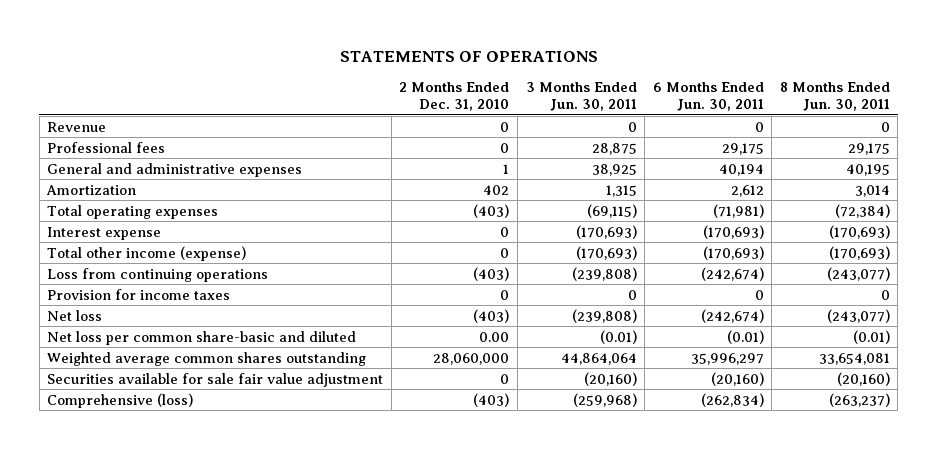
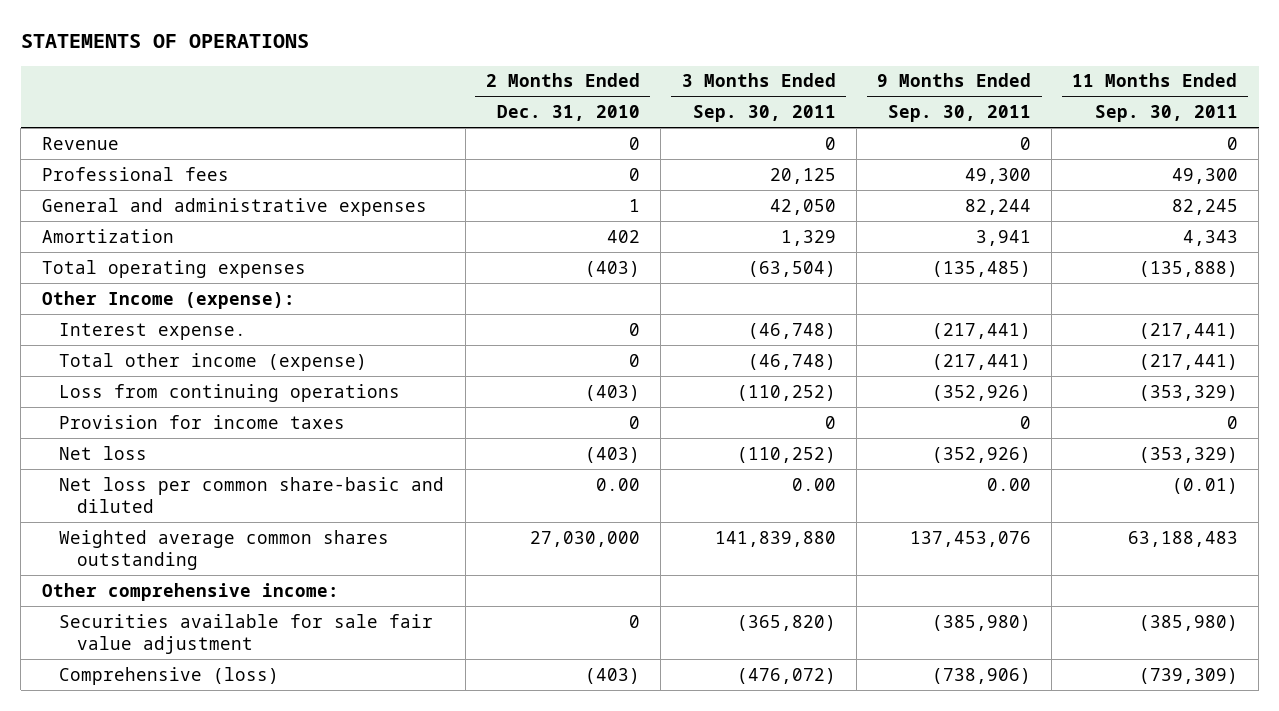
- | 2 Months Ended Dec. 31, 2010 | 3 Months Ended Jun. 30, 2011 | 6 Months Ended Jun. 30, 2011 | 8 Months Ended Jun. 30, 2011
+ | 2 Months Ended Dec. 31, 2010 | 3 Months Ended Sep. 30, 2011 | 9 Months Ended Sep. 30, 2011 | 11 Months Ended Sep. 30, 2011
- Interest expense | 0 | (170,693) | (170,693) | (170,693)
+ Other Income (expense):
+ Interest expense. | 0 | (46,748) | (217,441) | (217,441)
- Weighted average common shares outstanding | 28,060,000 | 44,864,064 | 35,996,297 | 33,654,081
+ Weighted average common shares outstanding | 27,030,000 | 141,839,880 | 137,453,076 | 63,188,483
+ Other comprehensive income:

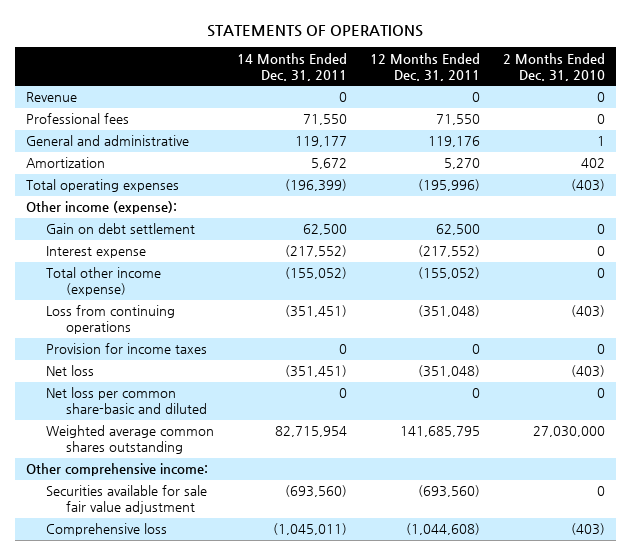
- | 2 Months Ended Dec. 31, 2010 | 3 Months Ended Sep. 30, 2011 | 9 Months Ended Sep. 30, 2011 | 11 Months Ended Sep. 30, 2011
+ | 14 Months Ended Dec. 31, 2011 | 12 Months Ended Dec. 31, 2011 | 2 Months Ended Dec. 31, 2010
- General and administrative expenses | 1 | 42,050 | 82,244 | 82,245
+ General and administrative | 119,177 | 119,176 | 1
- Other Income (expense):
- Interest expense. | 0 | (46,748) | (217,441) | (217,441)
+ Other income (expense):
+ Gain on debt settlement | 62,500 | 62,500 | 0
+ Interest expense | (217,552) | (217,552) | 0
- Net loss per common share-basic and diluted | 0.00 | 0.00 | 0.00 | (0.01)
+ Net loss per common share-basic and diluted | 0 | 0 | 0
- Comprehensive (loss) | (403) | (476,072) | (738,906) | (739,309)
+ Comprehensive loss | (1,045,011) | (1,044,608) | (403)

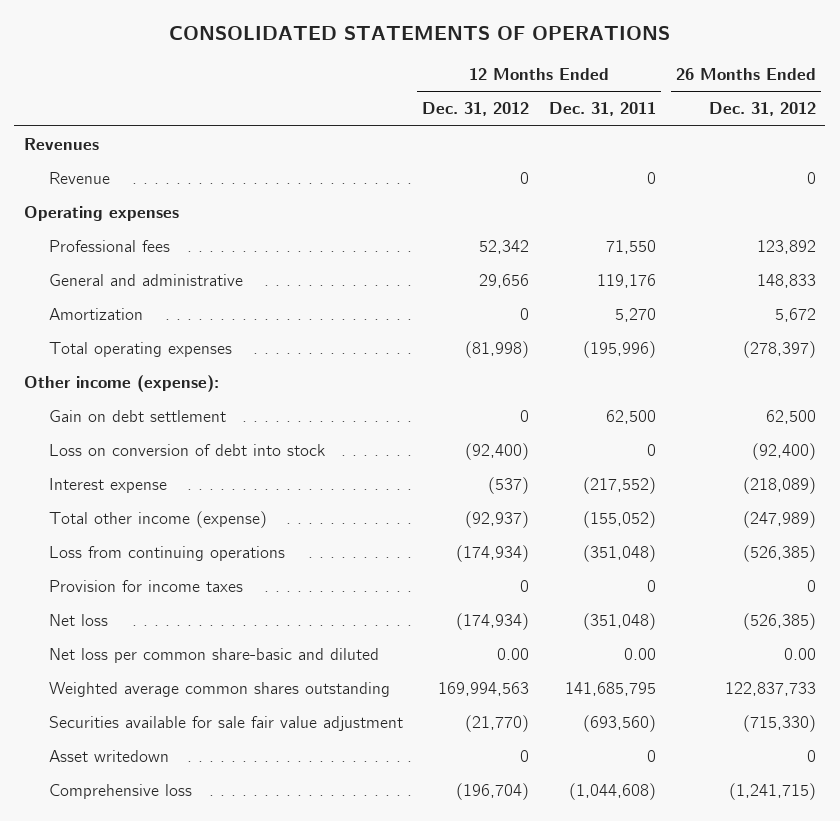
- STATEMENTS OF OPERATIONS
+ CONSOLIDATED STATEMENTS OF OPERATIONS
- | 14 Months Ended Dec. 31, 2011 | 12 Months Ended Dec. 31, 2011 | 2 Months Ended Dec. 31, 2010
+ | 12 Months Ended Dec. 31, 2012 | 12 Months Ended Dec. 31, 2011 | 26 Months Ended Dec. 31, 2012
+ Revenues
+ Operating expenses
+ Loss on conversion of debt into stock | (92,400) | 0 | (92,400)
- Net loss per common share-basic and diluted | 0 | 0 | 0
+ Net loss per common share-basic and diluted | 0.00 | 0.00 | 0.00
- Other comprehensive income:
+ Asset writedown | 0 | 0 | 0

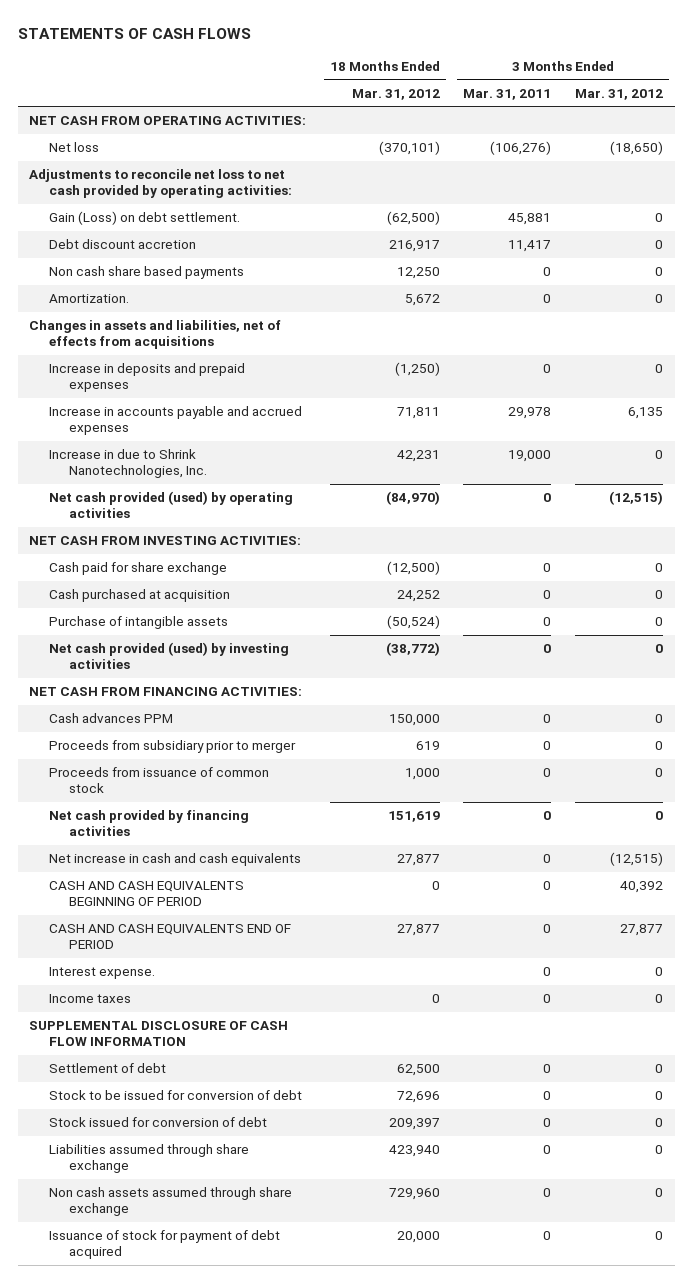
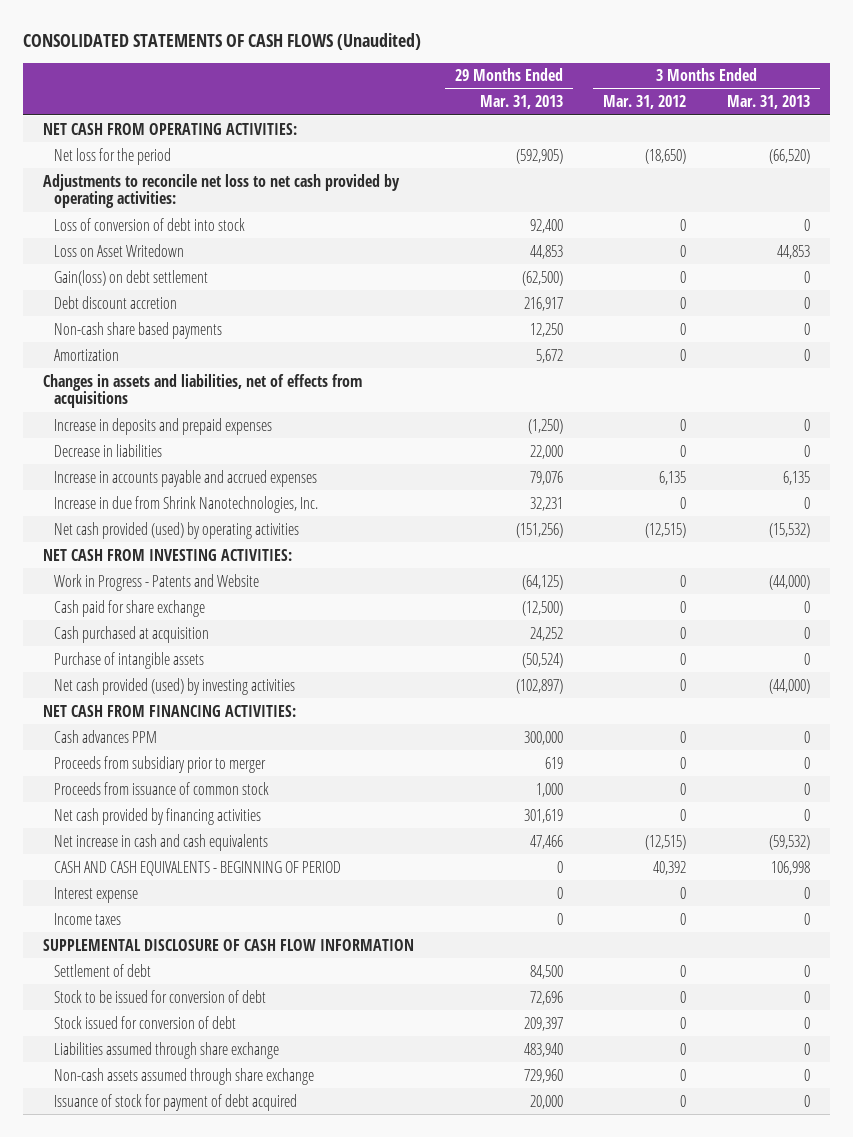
- STATEMENTS OF CASH FLOWS
+ CONSOLIDATED STATEMENTS OF CASH FLOWS (Unaudited)
- | 18 Months Ended Mar. 31, 2012 | 3 Months Ended Mar. 31, 2011 | 3 Months Ended Mar. 31, 2012
+ | 29 Months Ended Mar. 31, 2013 | 3 Months Ended Mar. 31, 2012 | 3 Months Ended Mar. 31, 2013
- Net loss | (370,101) | (106,276) | (18,650)
+ Net loss for the period | (592,905) | (18,650) | (66,520)
- Gain (Loss) on debt settlement. | (62,500) | 45,881 | 0
+ Loss of conversion of debt into stock | 92,400 | 0 | 0
+ Loss on Asset Writedown | 44,853 | 0 | 44,853
+ Gain(loss) on debt settlement | (62,500) | 0 | 0
- Non cash share based payments | 12,250 | 0 | 0
- Amortization. | 5,672 | 0 | 0
+ Non-cash share based payments | 12,250 | 0 | 0
+ Amortization | 5,672 | 0 | 0
+ Decrease in liabilities | 22,000 | 0 | 0
- Increase in due to Shrink Nanotechnologies, Inc. | 42,231 | 19,000 | 0
+ Increase in due from Shrink Nanotechnologies, Inc. | 32,231 | 0 | 0
+ Work in Progress - Patents and Website | (64,125) | 0 | (44,000)
- CASH AND CASH EQUIVALENTS BEGINNING OF PERIOD | 0 | 0 | 40,392
- CASH AND CASH EQUIVALENTS END OF PERIOD | 27,877 | 0 | 27,877
- Interest expense. | | 0 | 0
+ CASH AND CASH EQUIVALENTS - BEGINNING OF PERIOD | 0 | 40,392 | 106,998
+ Interest expense | 0 | 0 | 0
- Non cash assets assumed through share exchange | 729,960 | 0 | 0
+ Non-cash assets assumed through share exchange | 729,960 | 0 | 0

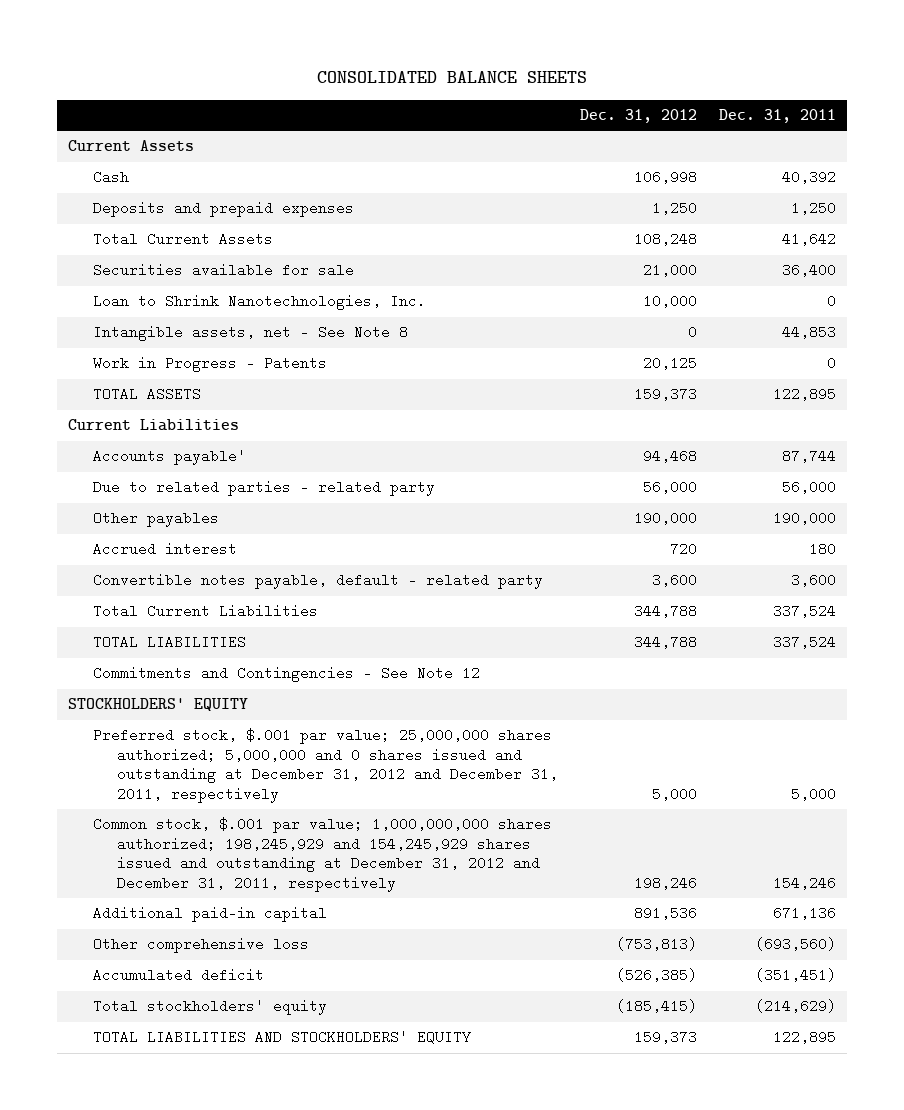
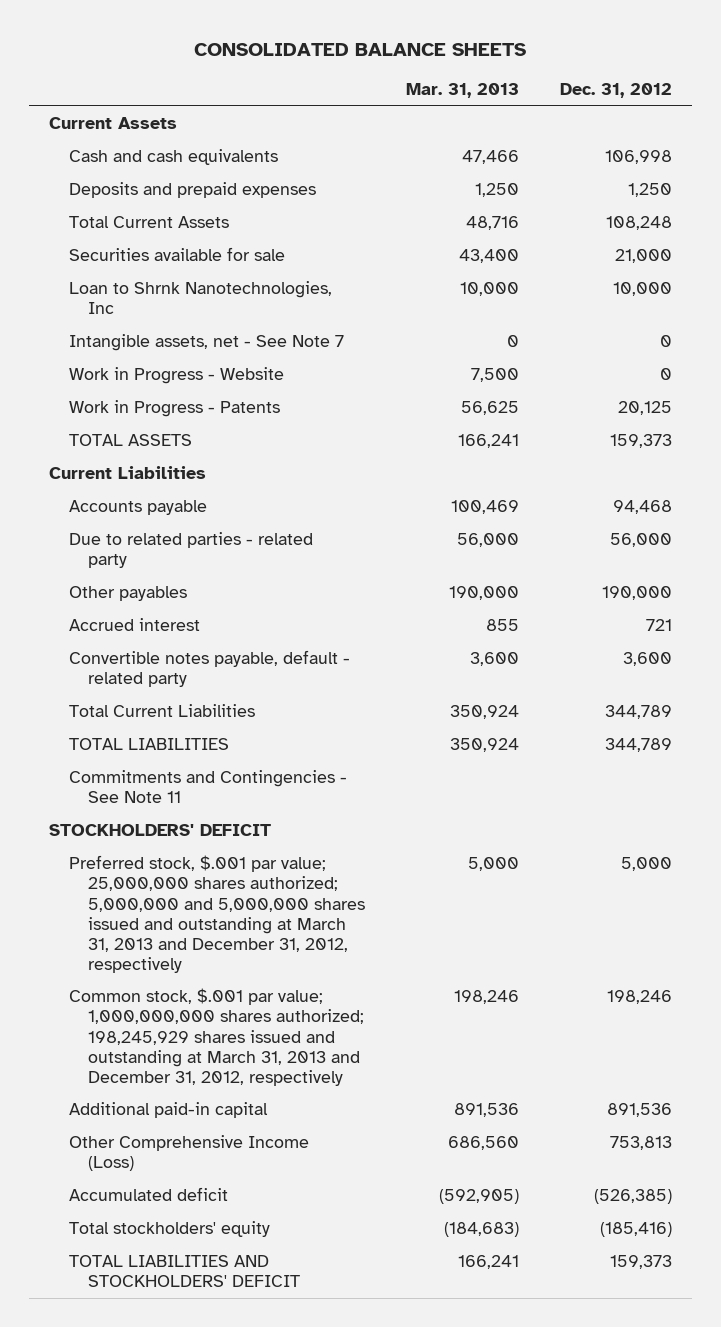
- | Dec. 31, 2012 | Dec. 31, 2011
+ | Mar. 31, 2013 | Dec. 31, 2012
- Cash | 106,998 | 40,392
+ Cash and cash equivalents | 47,466 | 106,998
- Loan to Shrink Nanotechnologies, Inc. | 10,000 | 0
- Intangible assets, net - See Note 8 | 0 | 44,853
+ Loan to Shrnk Nanotechnologies, Inc | 10,000 | 10,000
+ Intangible assets, net - See Note 7 | 0 | 0
+ Work in Progress - Website | 7,500 | 0
- Accounts payable' | 94,468 | 87,744
+ Accounts payable | 100,469 | 94,468
- Accrued interest | 720 | 180
+ Accrued interest | 855 | 721
- Total Current Liabilities | 344,788 | 337,524
- TOTAL LIABILITIES | 344,788 | 337,524
- Commitments and Contingencies - See Note 12
- STOCKHOLDERS' EQUITY
- Preferred stock, $.001 par value; 25,000,000 shares authorized; 5,000,000 and 0 shares issued and outstanding at December 31, 2012 and December 31, 2011, respectively | 5,000 | 5,000
- Common stock, $.001 par value; 1,000,000,000 shares authorized; 198,245,929 and 154,245,929 shares issued and outstanding at December 31, 2012 and December 31, 2011, respectively | 198,246 | 154,246
+ Total Current Liabilities | 350,924 | 344,789
+ TOTAL LIABILITIES | 350,924 | 344,789
+ Commitments and Contingencies - See Note 11
+ STOCKHOLDERS' DEFICIT
+ Preferred stock, $.001 par value; 25,000,000 shares authorized; 5,000,000 and 5,000,000 shares issued and outstanding at March 31, 2013 and December 31, 2012, respectively | 5,000 | 5,000
+ Common stock, $.001 par value; 1,000,000,000 shares authorized; 198,245,929 shares issued and outstanding at March 31, 2013 and December 31, 2012, respectively | 198,246 | 198,246
- Other comprehensive loss | (753,813) | (693,560)
+ Other Comprehensive Income (Loss) | 686,560 | 753,813
- Total stockholders' equity | (185,415) | (214,629)
- TOTAL LIABILITIES AND STOCKHOLDERS' EQUITY | 159,373 | 122,895
+ Total stockholders' equity | (184,683) | (185,416)
+ TOTAL LIABILITIES AND STOCKHOLDERS' DEFICIT | 166,241 | 159,373

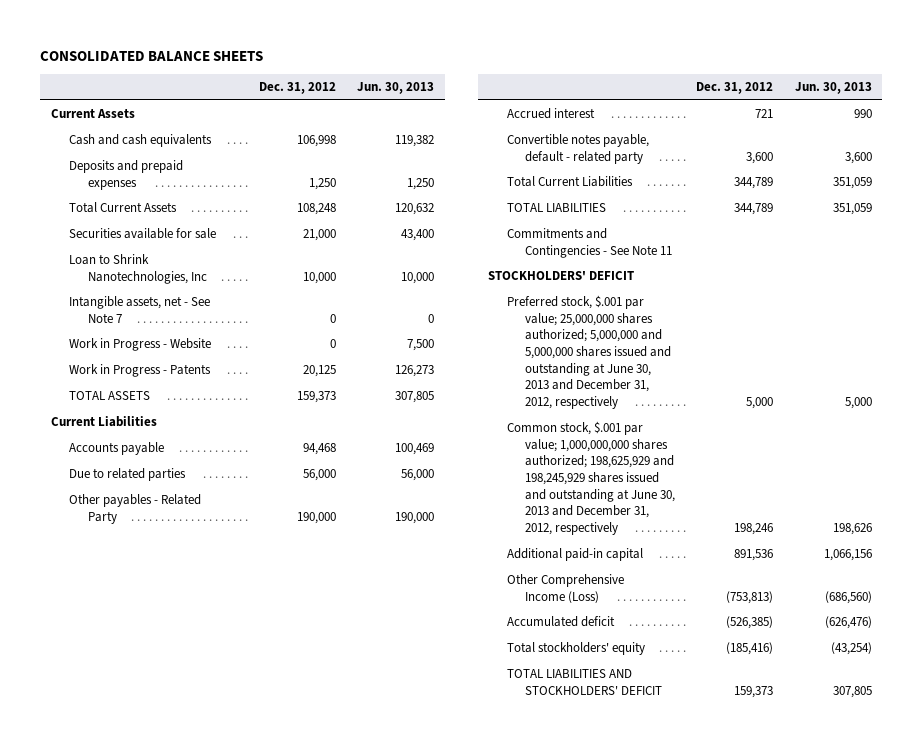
- | Mar. 31, 2013 | Dec. 31, 2012
+ | Dec. 31, 2012 | Jun. 30, 2013
- Loan to Shrnk Nanotechnologies, Inc | 10,000 | 10,000
+ Loan to Shrink Nanotechnologies, Inc | 10,000 | 10,000
- Due to related parties - related party | 56,000 | 56,000
- Other payables | 190,000 | 190,000
+ Due to related parties | 56,000 | 56,000
+ Other payables - Related Party | 190,000 | 190,000
- Preferred stock, $.001 par value; 25,000,000 shares authorized; 5,000,000 and 5,000,000 shares issued and outstanding at March 31, 2013 and December 31, 2012, respectively | 5,000 | 5,000
- Common stock, $.001 par value; 1,000,000,000 shares authorized; 198,245,929 shares issued and outstanding at March 31, 2013 and December 31, 2012, respectively | 198,246 | 198,246
+ Preferred stock, $.001 par value; 25,000,000 shares authorized; 5,000,000 and 5,000,000 shares issued and outstanding at June 30, 2013 and December 31, 2012, respectively | 5,000 | 5,000
+ Common stock, $.001 par value; 1,000,000,000 shares authorized; 198,625,929 and 198,245,929 shares issued and outstanding at June 30, 2013 and December 31, 2012, respectively | 198,246 | 198,626
- Other Comprehensive Income (Loss) | 686,560 | 753,813
+ Other Comprehensive Income (Loss) | (753,813) | (686,560)

